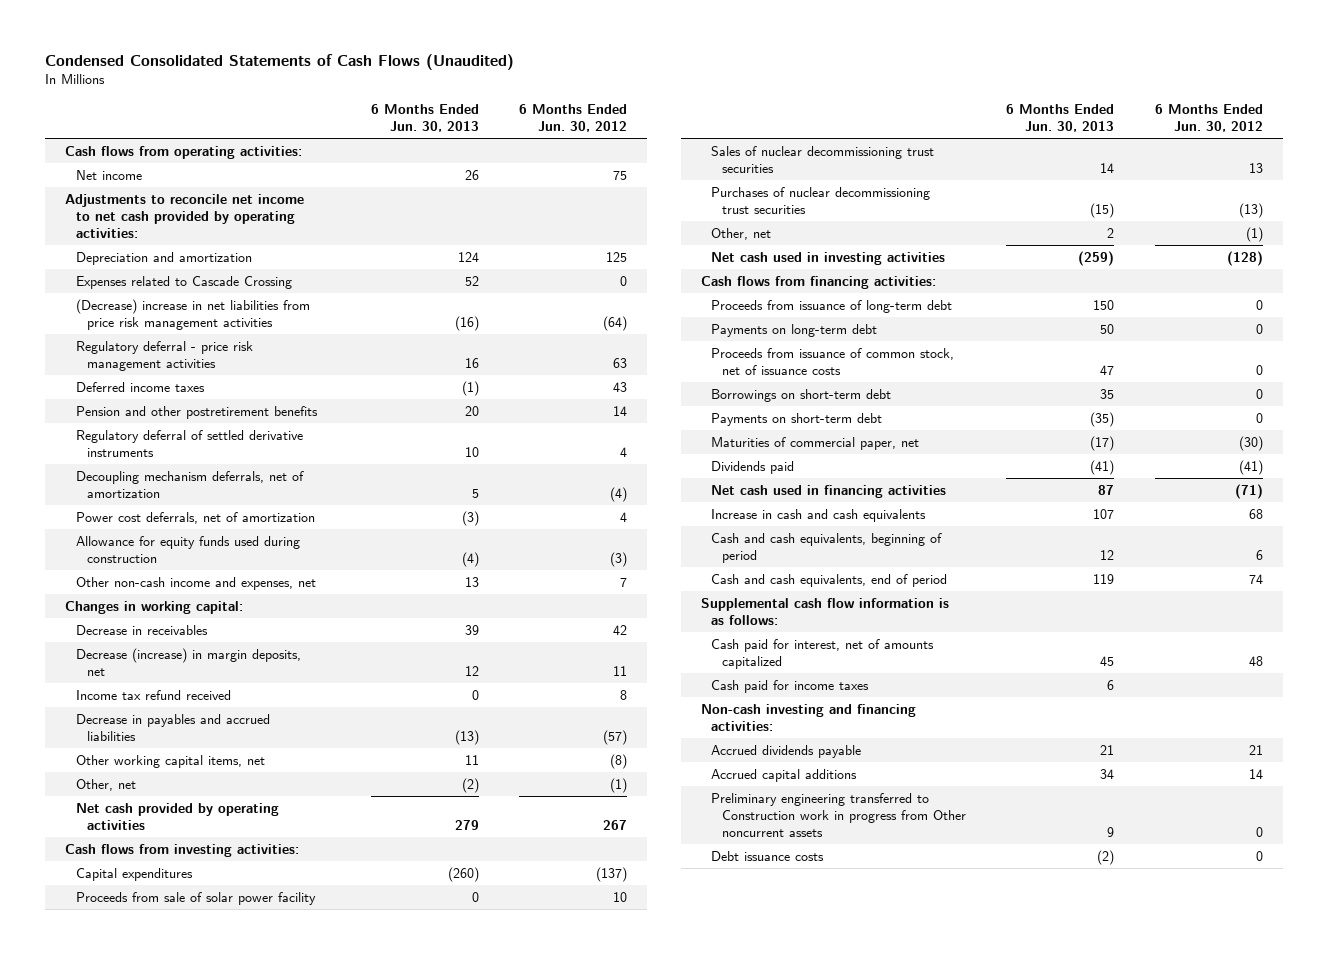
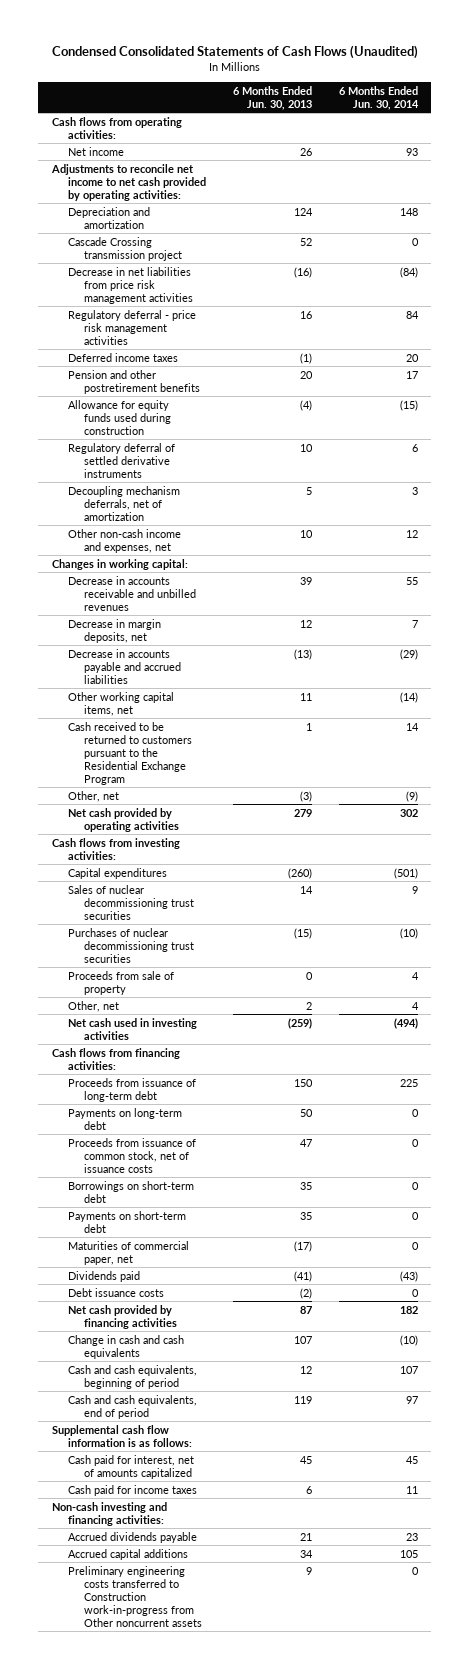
- | 6 Months Ended Jun. 30, 2013 | 6 Months Ended Jun. 30, 2012
+ | 6 Months Ended Jun. 30, 2013 | 6 Months Ended Jun. 30, 2014
- Expenses related to Cascade Crossing | 52 | 0
- (Decrease) increase in net liabilities from price risk management activities | (16) | (64)
+ Cascade Crossing transmission project | 52 | 0
+ Decrease in net liabilities from price risk management activities | (16) | (84)
moved up: Allowance for equity funds used during construction | (4) | (15)
- Power cost deferrals, net of amortization | (3) | 4
- Other non-cash income and expenses, net | 13 | 7
+ Other non-cash income and expenses, net | 10 | 12
- Decrease in receivables | 39 | 42
- Decrease (increase) in margin deposits, net | 12 | 11
- Income tax refund received | 0 | 8
- Decrease in payables and accrued liabilities | (13) | (57)
+ Decrease in accounts receivable and unbilled revenues | 39 | 55
+ Decrease in margin deposits, net | 12 | 7
+ Decrease in accounts payable and accrued liabilities | (13) | (29)
- Other, net | (2) | (1)
+ Cash received to be returned to customers pursuant to the Residential Exchange Program | 1 | 14
+ Other, net | (3) | (9)
- Proceeds from sale of solar power facility | 0 | 10
+ Proceeds from sale of property | 0 | 4
- Payments on short-term debt | (35) | 0
+ Payments on short-term debt | 35 | 0
- Net cash used in financing activities | 87 | (71)
- Increase in cash and cash equivalents | 107 | 68
moved up: Debt issuance costs | (2) | 0
+ Net cash provided by financing activities | 87 | 182
+ Change in cash and cash equivalents | 107 | (10)
- Preliminary engineering transferred to Construction work in progress from Other noncurrent assets | 9 | 0
+ Preliminary engineering costs transferred to Construction work-in-progress from Other noncurrent assets | 9 | 0

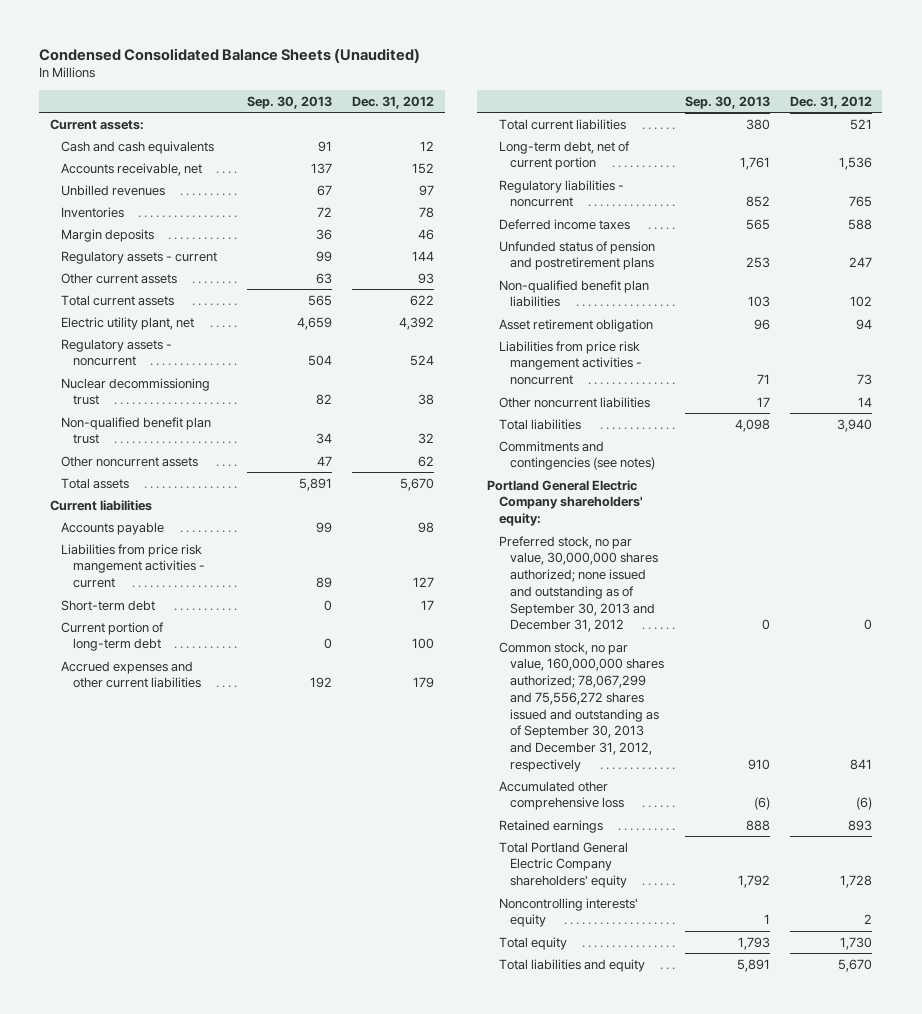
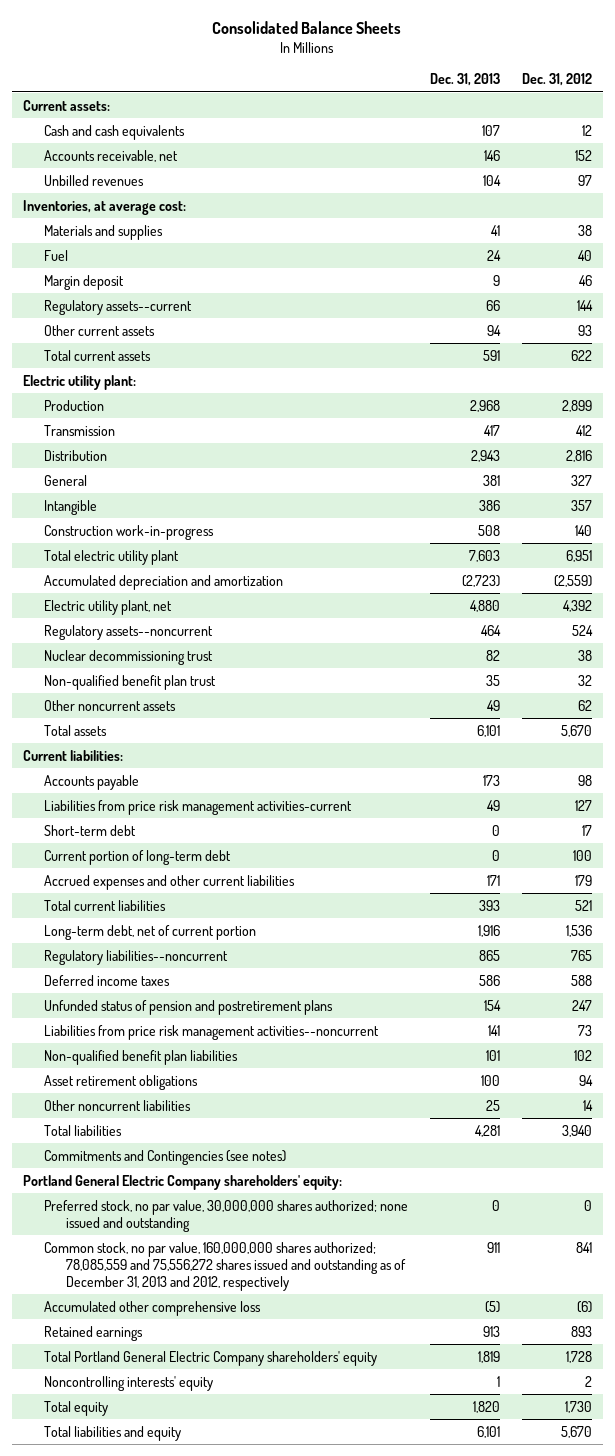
- Condensed Consolidated Balance Sheets (Unaudited)
+ Consolidated Balance Sheets
- | Sep. 30, 2013 | Dec. 31, 2012
+ | Dec. 31, 2013 | Dec. 31, 2012
- Inventories | 72 | 78
- Margin deposits | 36 | 46
- Regulatory assets - current | 99 | 144
+ Inventories, at average cost:
+ Materials and supplies | 41 | 38
+ Fuel | 24 | 40
+ Margin deposit | 9 | 46
+ Regulatory assets--current | 66 | 144
+ Electric utility plant:
+ Production | 2,968 | 2,899
+ Transmission | 417 | 412
+ Distribution | 2,943 | 2,816
+ General | 381 | 327
+ Intangible | 386 | 357
+ Construction work-in-progress | 508 | 140
+ Total electric utility plant | 7,603 | 6,951
+ Accumulated depreciation and amortization | (2,723) | (2,559)
- Regulatory assets - noncurrent | 504 | 524
+ Regulatory assets--noncurrent | 464 | 524
- Current liabilities
+ Current liabilities:
- Liabilities from price risk mangement activities - current | 89 | 127
+ Liabilities from price risk management activities-current | 49 | 127
- Regulatory liabilities - noncurrent | 852 | 765
+ Regulatory liabilities--noncurrent | 865 | 765
+ Liabilities from price risk management activities--noncurrent | 141 | 73
- Asset retirement obligation | 96 | 94
- Liabilities from price risk mangement activities - noncurrent | 71 | 73
+ Asset retirement obligations | 100 | 94
- Commitments and contingencies (see notes)
+ Commitments and Contingencies (see notes)
- Preferred stock, no par value, 30,000,000 shares authorized; none issued and outstanding as of September 30, 2013 and December 31, 2012 | 0 | 0
- Common stock, no par value, 160,000,000 shares authorized; 78,067,299 and 75,556,272 shares issued and outstanding as of September 30, 2013 and December 31, 2012, respectively | 910 | 841
+ Preferred stock, no par value, 30,000,000 shares authorized; none issued and outstanding | 0 | 0
+ Common stock, no par value, 160,000,000 shares authorized; 78,085,559 and 75,556,272 shares issued and outstanding as of December 31, 2013 and 2012, respectively | 911 | 841

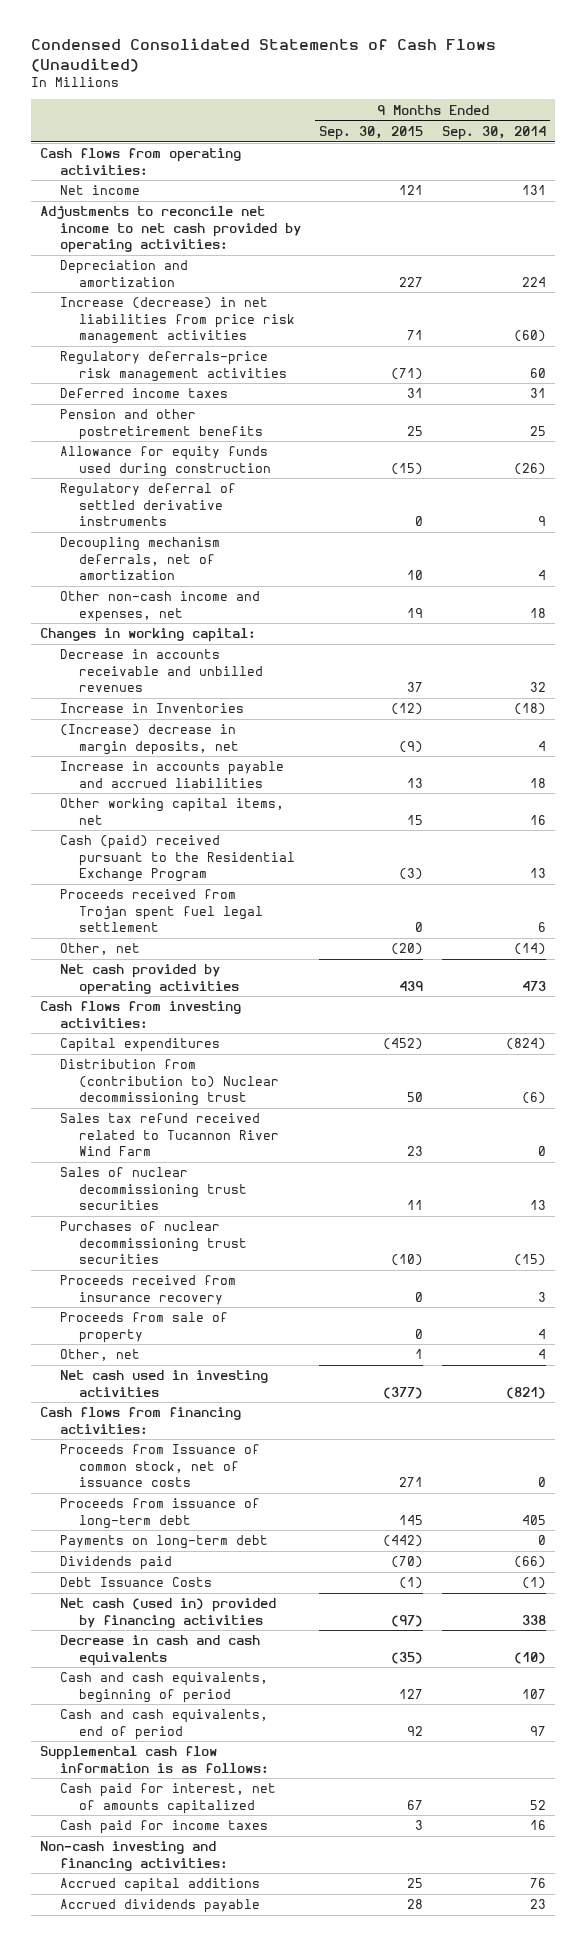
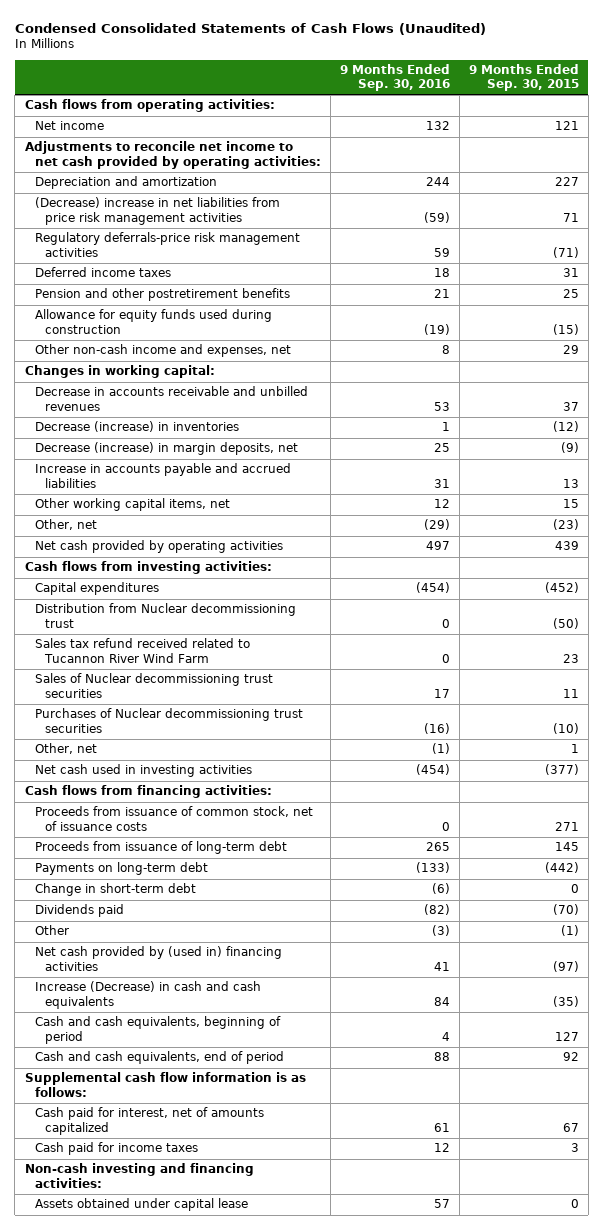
- | 9 Months Ended Sep. 30, 2015 | 9 Months Ended Sep. 30, 2014
+ | 9 Months Ended Sep. 30, 2016 | 9 Months Ended Sep. 30, 2015
- Increase (decrease) in net liabilities from price risk management activities | 71 | (60)
+ (Decrease) increase in net liabilities from price risk management activities | (59) | 71
- Regulatory deferral of settled derivative instruments | 0 | 9
- Decoupling mechanism deferrals, net of amortization | 10 | 4
- Other non-cash income and expenses, net | 19 | 18
+ Other non-cash income and expenses, net | 8 | 29
- Increase in Inventories | (12) | (18)
- (Increase) decrease in margin deposits, net | (9) | 4
+ Decrease (increase) in inventories | 1 | (12)
+ Decrease (increase) in margin deposits, net | 25 | (9)
- Cash (paid) received pursuant to the Residential Exchange Program | (3) | 13
- Proceeds received from Trojan spent fuel legal settlement | 0 | 6
- Other, net | (20) | (14)
+ Other, net | (29) | (23)
- Distribution from (contribution to) Nuclear decommissioning trust | 50 | (6)
+ Distribution from Nuclear decommissioning trust | 0 | (50)
- Sales of nuclear decommissioning trust securities | 11 | 13
- Purchases of nuclear decommissioning trust securities | (10) | (15)
- Proceeds received from insurance recovery | 0 | 3
- Proceeds from sale of property | 0 | 4
+ Sales of Nuclear decommissioning trust securities | 17 | 11
+ Purchases of Nuclear decommissioning trust securities | (16) | (10)
- Proceeds from Issuance of common stock, net of issuance costs | 271 | 0
+ Proceeds from issuance of common stock, net of issuance costs | 0 | 271
+ Change in short-term debt | (6) | 0
- Debt Issuance Costs | (1) | (1)
- Net cash (used in) provided by financing activities | (97) | 338
- Decrease in cash and cash equivalents | (35) | (10)
+ Other | (3) | (1)
+ Net cash provided by (used in) financing activities | 41 | (97)
+ Increase (Decrease) in cash and cash equivalents | 84 | (35)
- Accrued capital additions | 25 | 76
- Accrued dividends payable | 28 | 23
+ Assets obtained under capital lease | 57 | 0

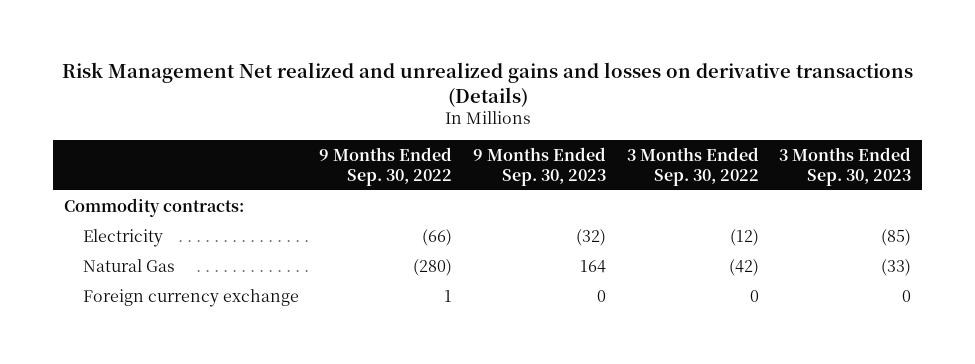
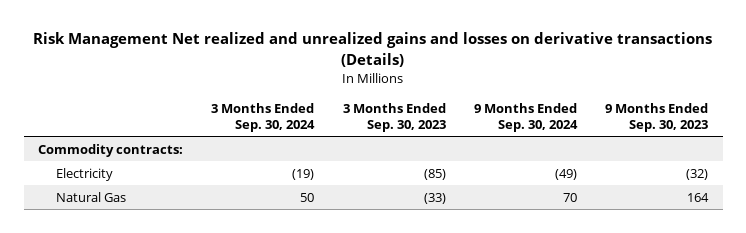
- | 9 Months Ended Sep. 30, 2022 | 9 Months Ended Sep. 30, 2023 | 3 Months Ended Sep. 30, 2022 | 3 Months Ended Sep. 30, 2023
+ | 3 Months Ended Sep. 30, 2024 | 3 Months Ended Sep. 30, 2023 | 9 Months Ended Sep. 30, 2024 | 9 Months Ended Sep. 30, 2023
- Foreign currency exchange | 1 | 0 | 0 | 0

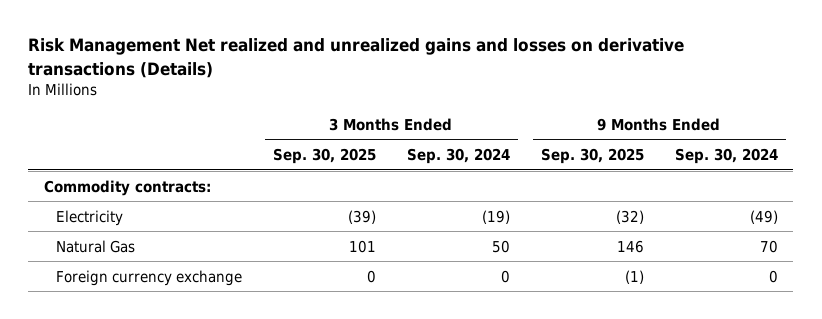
- | 3 Months Ended Sep. 30, 2024 | 3 Months Ended Sep. 30, 2023 | 9 Months Ended Sep. 30, 2024 | 9 Months Ended Sep. 30, 2023
+ | 3 Months Ended Sep. 30, 2025 | 3 Months Ended Sep. 30, 2024 | 9 Months Ended Sep. 30, 2025 | 9 Months Ended Sep. 30, 2024
+ Foreign currency exchange | 0 | 0 | (1) | 0

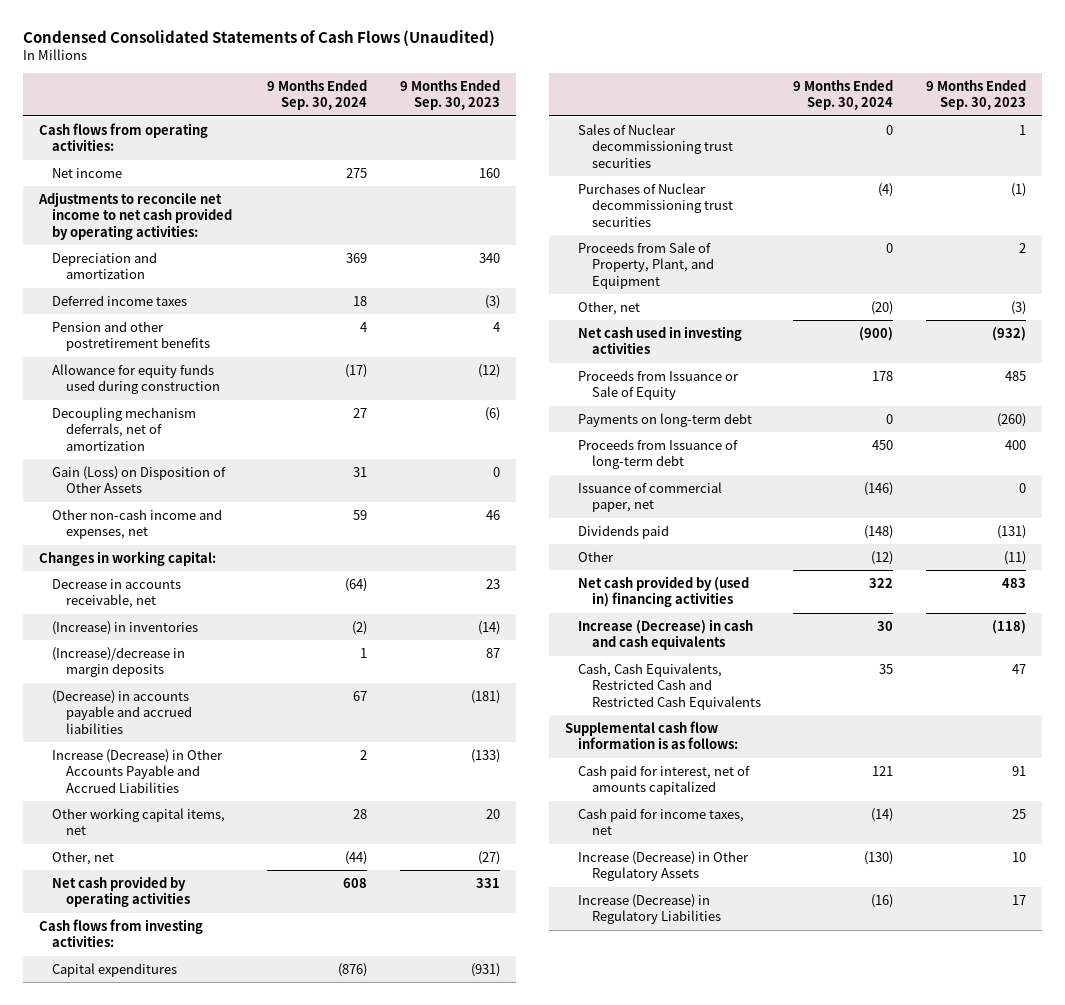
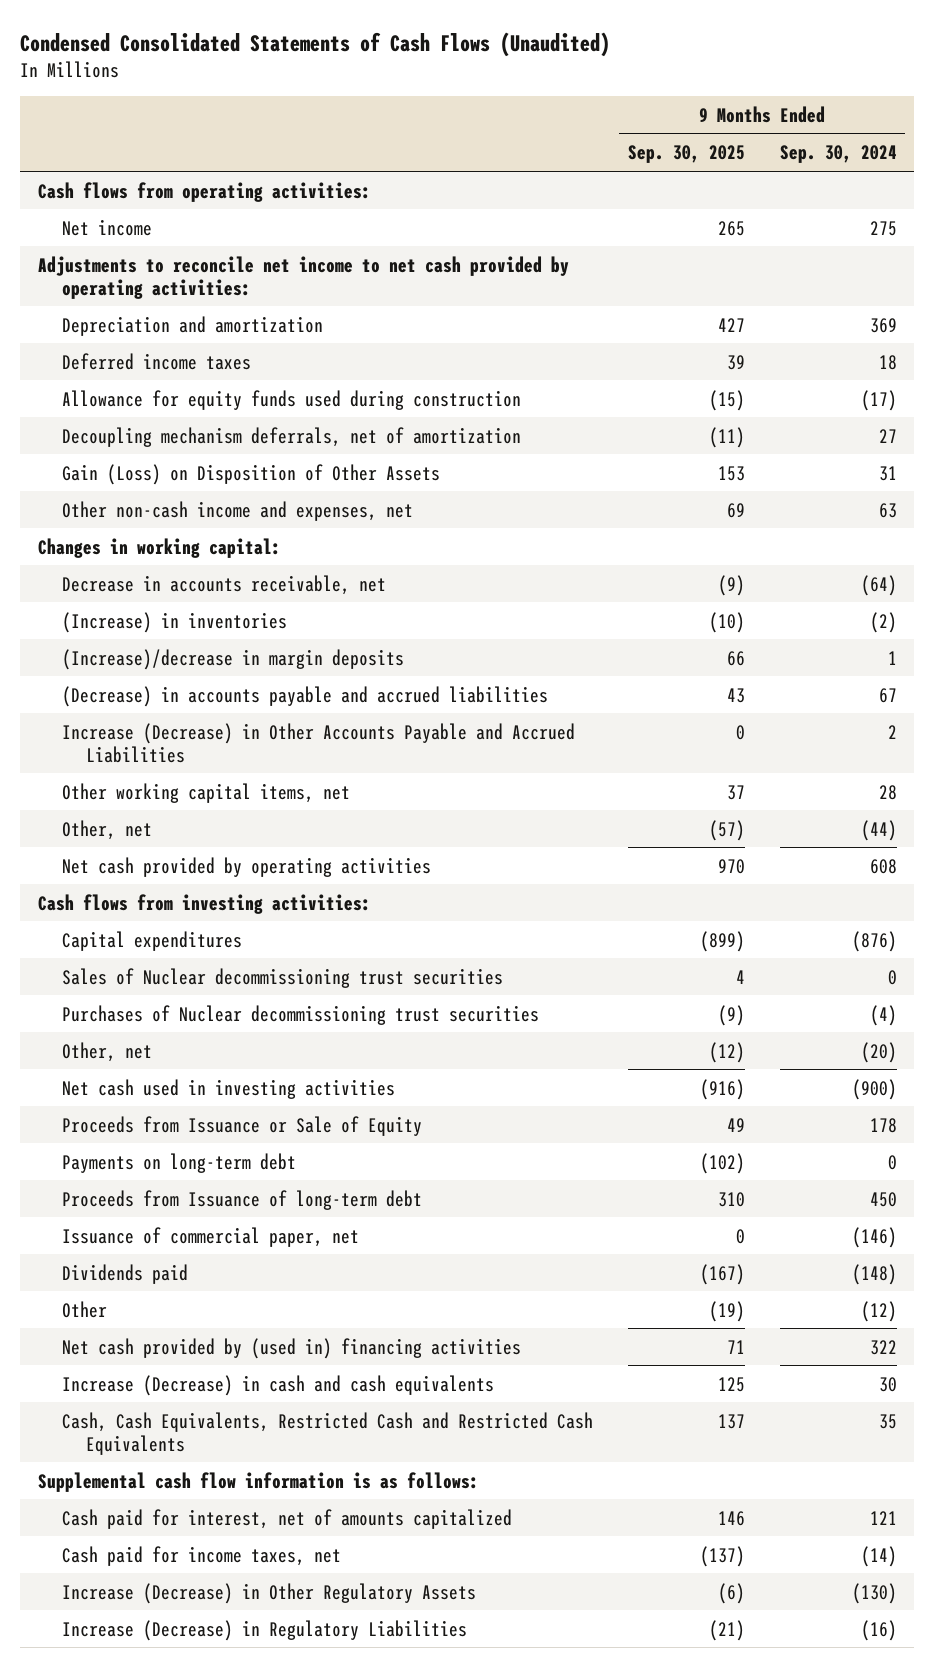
- | 9 Months Ended Sep. 30, 2024 | 9 Months Ended Sep. 30, 2023
+ | 9 Months Ended Sep. 30, 2025 | 9 Months Ended Sep. 30, 2024
- Pension and other postretirement benefits | 4 | 4
- Other non-cash income and expenses, net | 59 | 46
+ Other non-cash income and expenses, net | 69 | 63
- Proceeds from Sale of Property, Plant, and Equipment | 0 | 2

